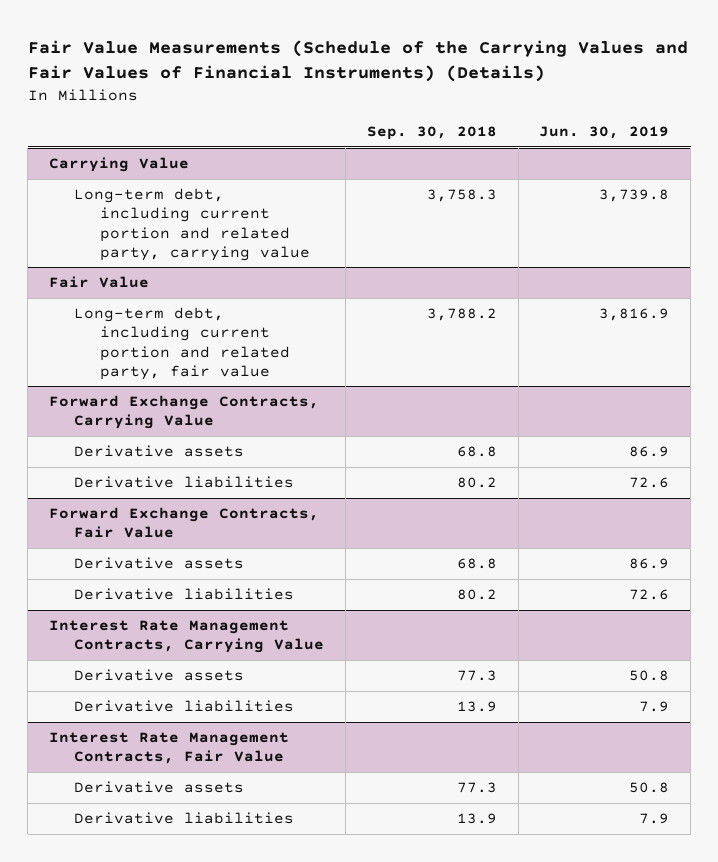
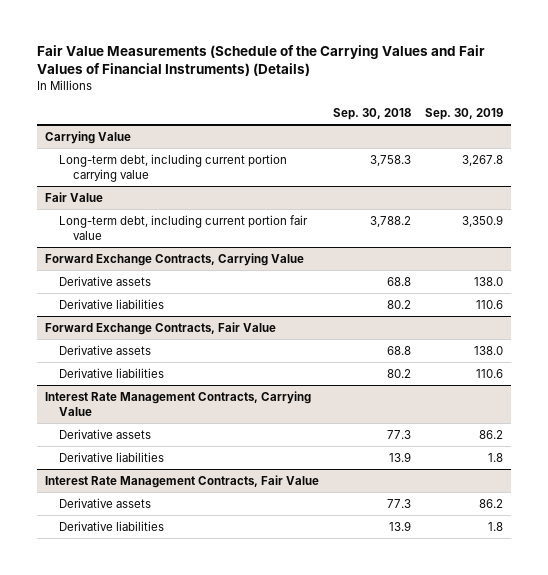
- | Sep. 30, 2018 | Jun. 30, 2019
+ | Sep. 30, 2018 | Sep. 30, 2019
@ Carrying Value
- Long-term debt, including current portion and related party, carrying value | 3,758.3 | 3,739.8
+ Long-term debt, including current portion carrying value | 3,758.3 | 3,267.8
@ Fair Value
- Long-term debt, including current portion and related party, fair value | 3,788.2 | 3,816.9
+ Long-term debt, including current portion fair value | 3,788.2 | 3,350.9

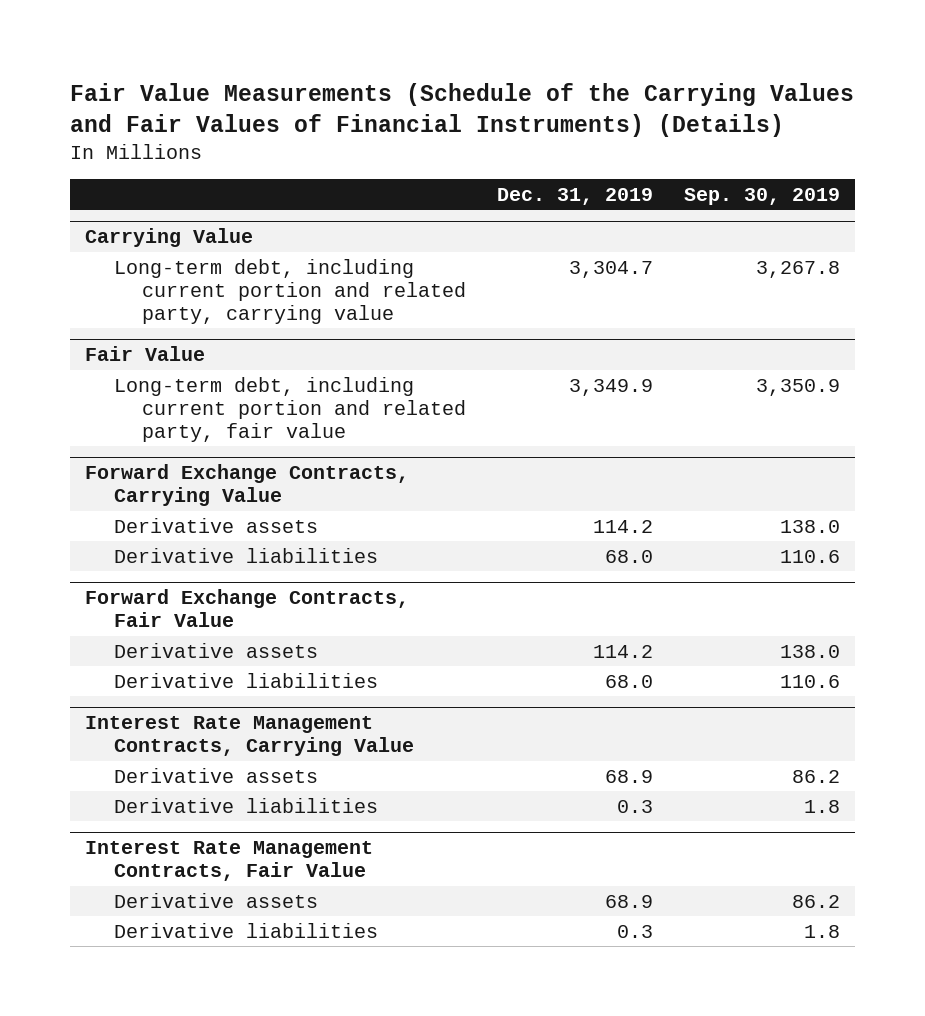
- | Sep. 30, 2018 | Sep. 30, 2019
+ | Dec. 31, 2019 | Sep. 30, 2019
@ Carrying Value
- Long-term debt, including current portion carrying value | 3,758.3 | 3,267.8
+ Long-term debt, including current portion and related party, carrying value | 3,304.7 | 3,267.8
@ Fair Value
- Long-term debt, including current portion fair value | 3,788.2 | 3,350.9
+ Long-term debt, including current portion and related party, fair value | 3,349.9 | 3,350.9

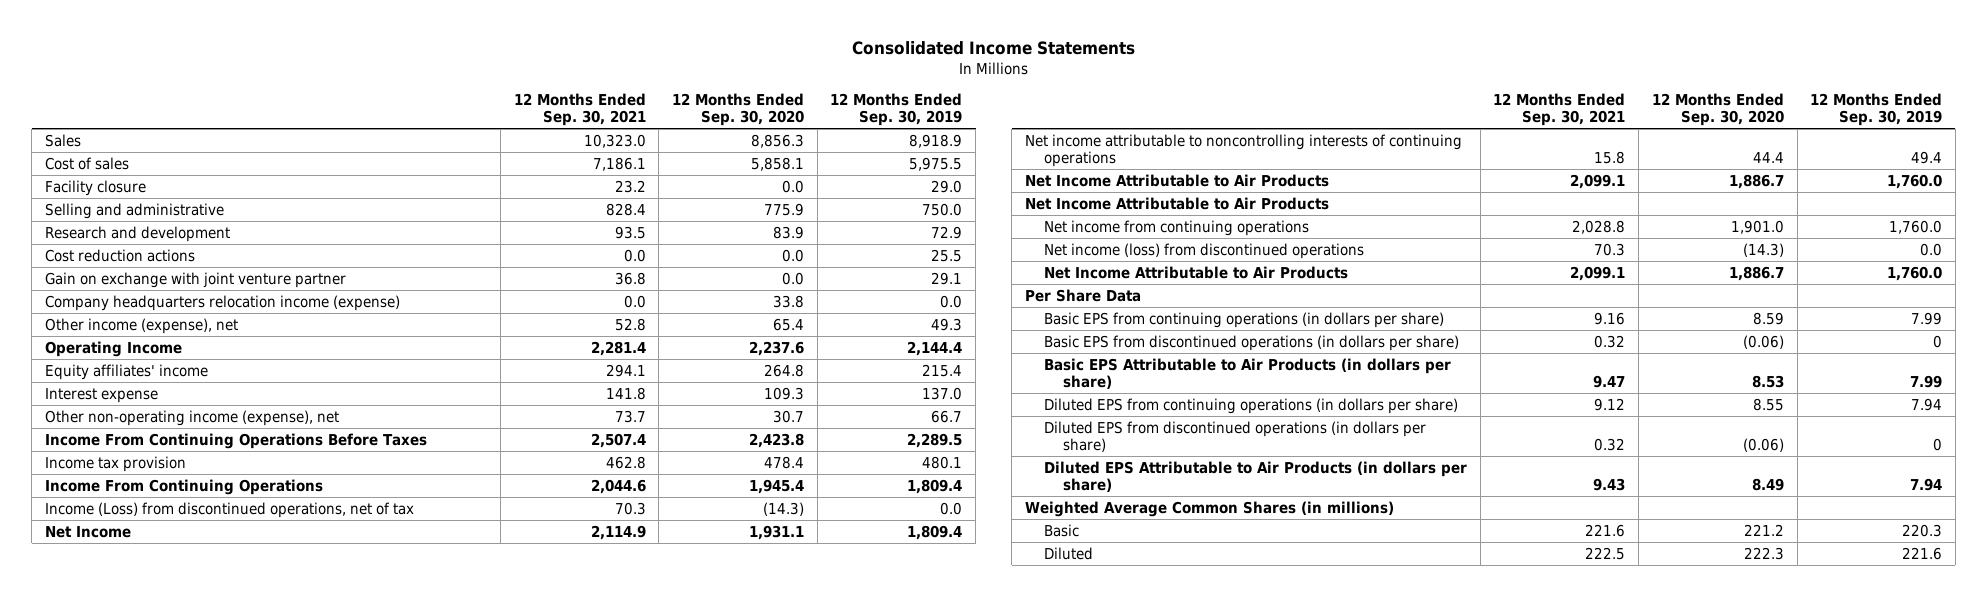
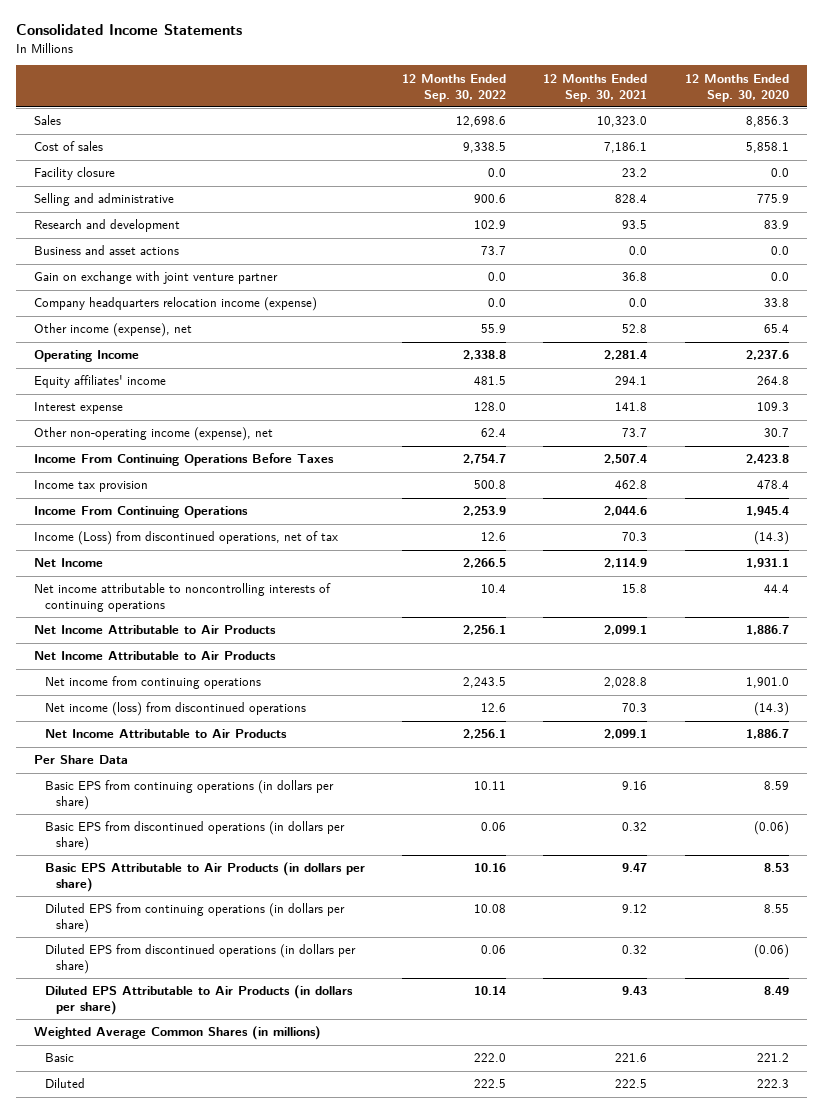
- | 12 Months Ended Sep. 30, 2021 | 12 Months Ended Sep. 30, 2020 | 12 Months Ended Sep. 30, 2019
+ | 12 Months Ended Sep. 30, 2022 | 12 Months Ended Sep. 30, 2021 | 12 Months Ended Sep. 30, 2020
- Cost reduction actions | 0.0 | 0.0 | 25.5
+ Business and asset actions | 73.7 | 0.0 | 0.0

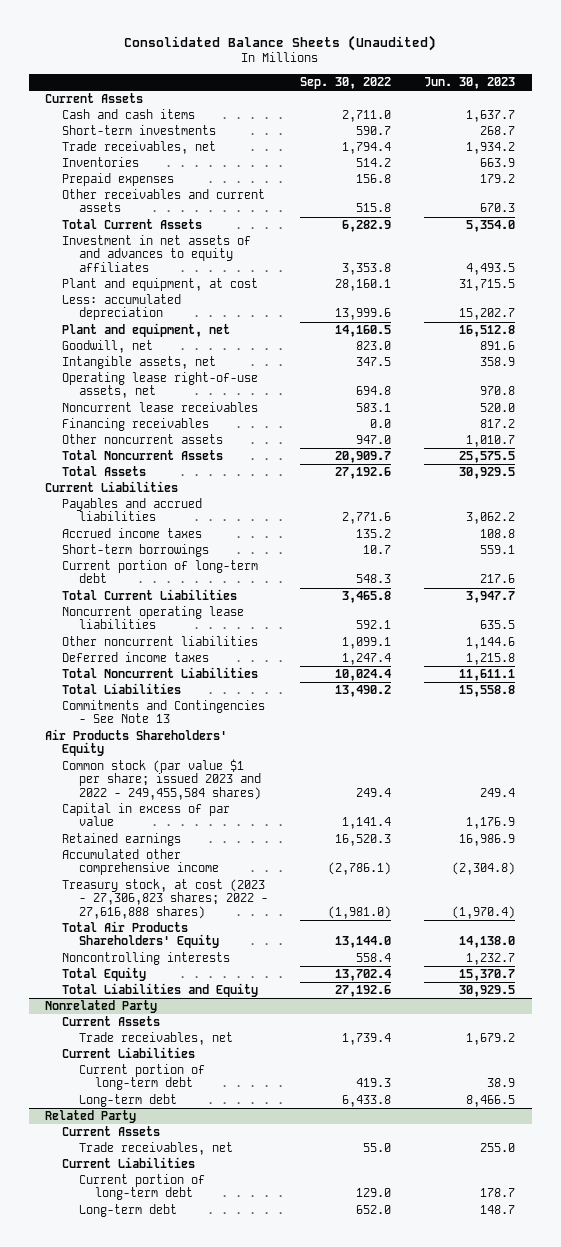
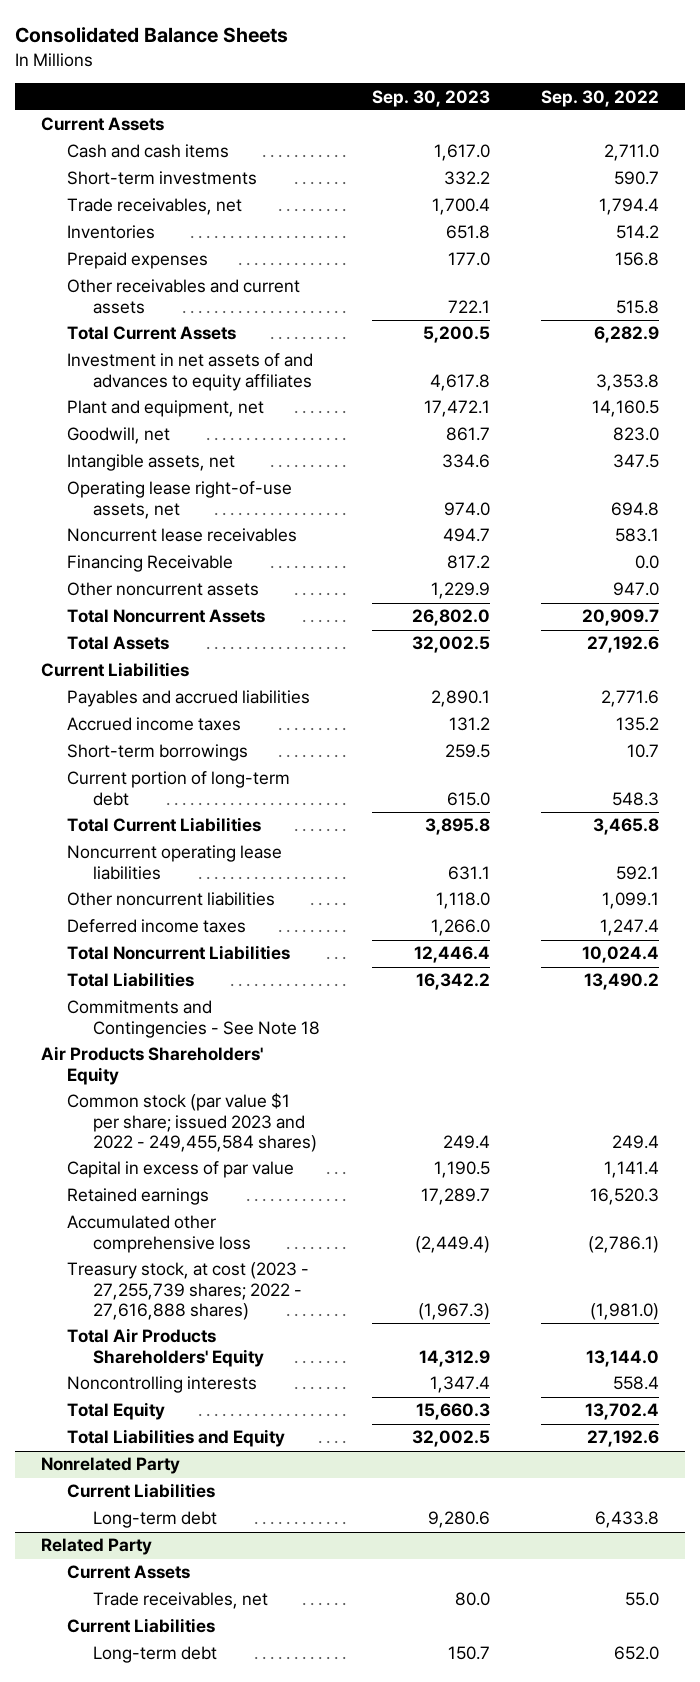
- Consolidated Balance Sheets (Unaudited)
+ Consolidated Balance Sheets
- | Sep. 30, 2022 | Jun. 30, 2023
+ | Sep. 30, 2023 | Sep. 30, 2022
- Plant and equipment, at cost | 28,160.1 | 31,715.5
- Less: accumulated depreciation | 13,999.6 | 15,202.7
- Financing receivables | 0.0 | 817.2
+ Financing Receivable | 817.2 | 0.0
- Commitments and Contingencies - See Note 13
+ Commitments and Contingencies - See Note 18
- Accumulated other comprehensive income | (2,786.1) | (2,304.8)
- Treasury stock, at cost (2023 - 27,306,823 shares; 2022 - 27,616,888 shares) | (1,981.0) | (1,970.4)
+ Accumulated other comprehensive loss | (2,449.4) | (2,786.1)
+ Treasury stock, at cost (2023 - 27,255,739 shares; 2022 - 27,616,888 shares) | (1,967.3) | (1,981.0)
@ Nonrelated Party
- Current Assets
- Trade receivables, net | 1,739.4 | 1,679.2
- Current portion of long-term debt | 419.3 | 38.9
@ Related Party
- Current portion of long-term debt | 129.0 | 178.7

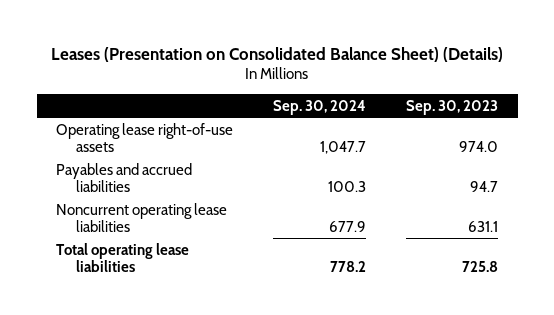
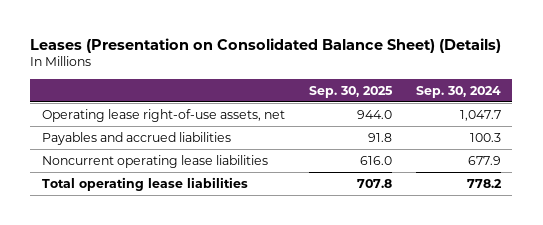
- | Sep. 30, 2024 | Sep. 30, 2023
+ | Sep. 30, 2025 | Sep. 30, 2024
- Operating lease right-of-use assets | 1,047.7 | 974.0
+ Operating lease right-of-use assets, net | 944.0 | 1,047.7

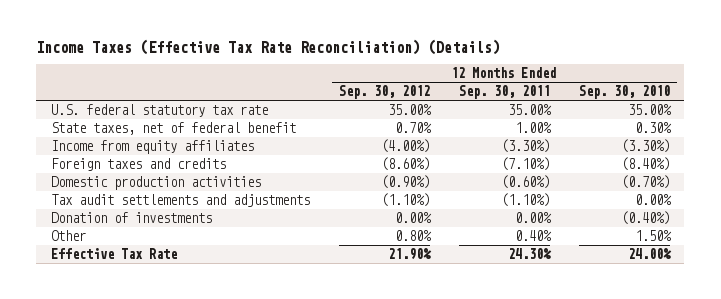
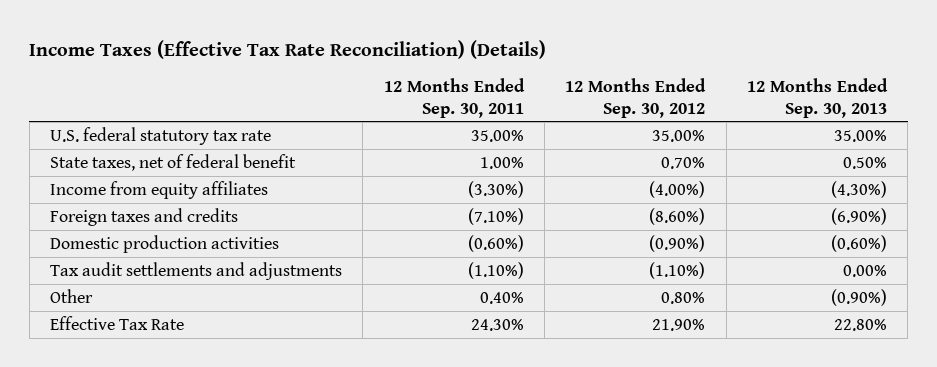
- | 12 Months Ended Sep. 30, 2012 | 12 Months Ended Sep. 30, 2011 | 12 Months Ended Sep. 30, 2010
+ | 12 Months Ended Sep. 30, 2011 | 12 Months Ended Sep. 30, 2012 | 12 Months Ended Sep. 30, 2013
- Donation of investments | 0.00% | 0.00% | (0.40%)

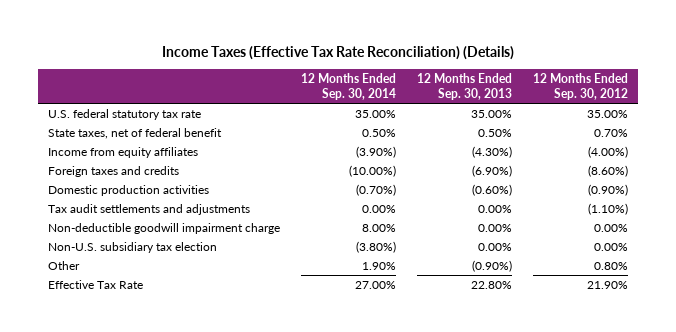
- | 12 Months Ended Sep. 30, 2011 | 12 Months Ended Sep. 30, 2012 | 12 Months Ended Sep. 30, 2013
+ | 12 Months Ended Sep. 30, 2014 | 12 Months Ended Sep. 30, 2013 | 12 Months Ended Sep. 30, 2012
+ Non-deductible goodwill impairment charge | 8.00% | 0.00% | 0.00%
+ Non-U.S. subsidiary tax election | (3.80%) | 0.00% | 0.00%

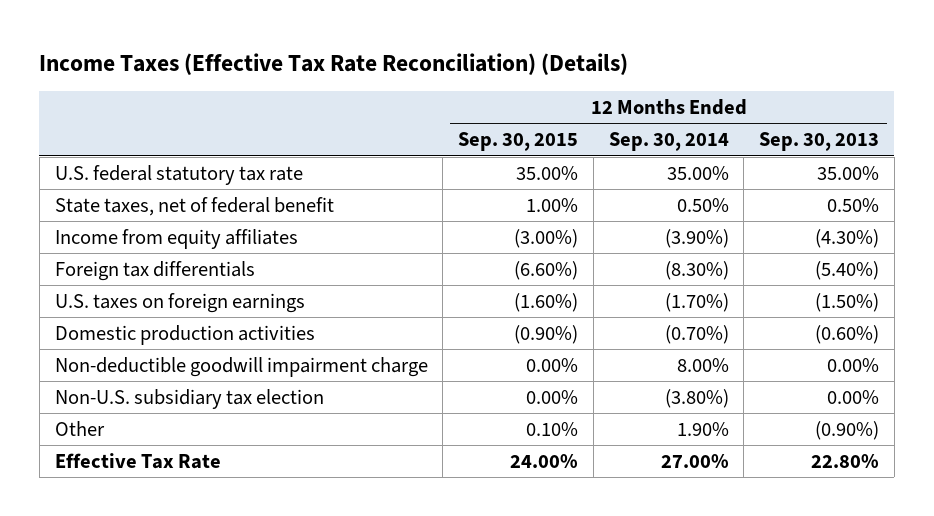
- | 12 Months Ended Sep. 30, 2014 | 12 Months Ended Sep. 30, 2013 | 12 Months Ended Sep. 30, 2012
+ | 12 Months Ended Sep. 30, 2015 | 12 Months Ended Sep. 30, 2014 | 12 Months Ended Sep. 30, 2013
- Foreign taxes and credits | (10.00%) | (6.90%) | (8.60%)
+ Foreign tax differentials | (6.60%) | (8.30%) | (5.40%)
+ U.S. taxes on foreign earnings | (1.60%) | (1.70%) | (1.50%)
- Tax audit settlements and adjustments | 0.00% | 0.00% | (1.10%)

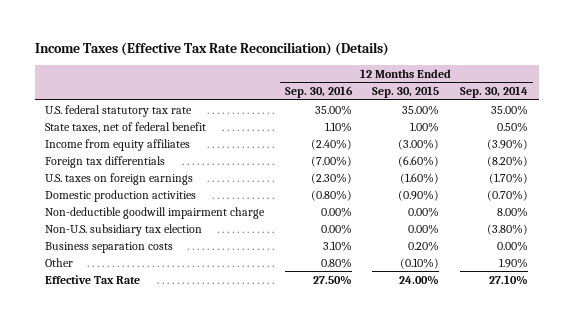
- | 12 Months Ended Sep. 30, 2015 | 12 Months Ended Sep. 30, 2014 | 12 Months Ended Sep. 30, 2013
+ | 12 Months Ended Sep. 30, 2016 | 12 Months Ended Sep. 30, 2015 | 12 Months Ended Sep. 30, 2014
- Foreign tax differentials | (6.60%) | (8.30%) | (5.40%)
+ Foreign tax differentials | (7.00%) | (6.60%) | (8.20%)
- Other | 0.10% | 1.90% | (0.90%)
- Effective Tax Rate | 24.00% | 27.00% | 22.80%
+ Business separation costs | 3.10% | 0.20% | 0.00%
+ Other | 0.80% | (0.10%) | 1.90%
+ Effective Tax Rate | 27.50% | 24.00% | 27.10%

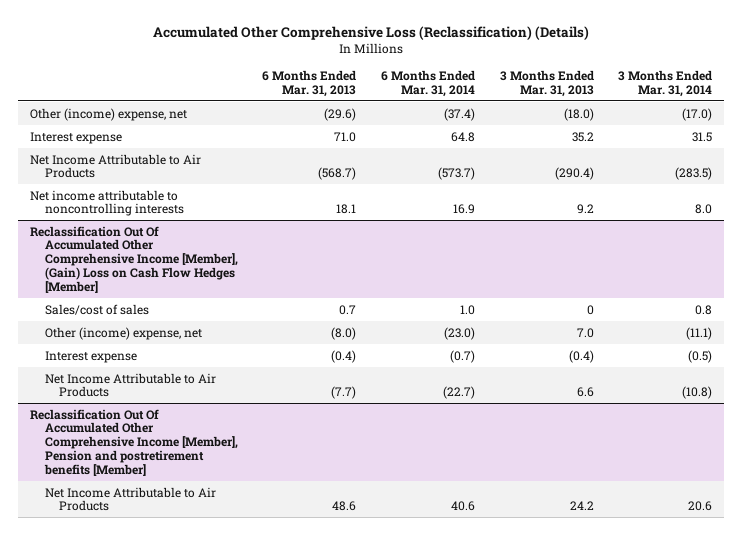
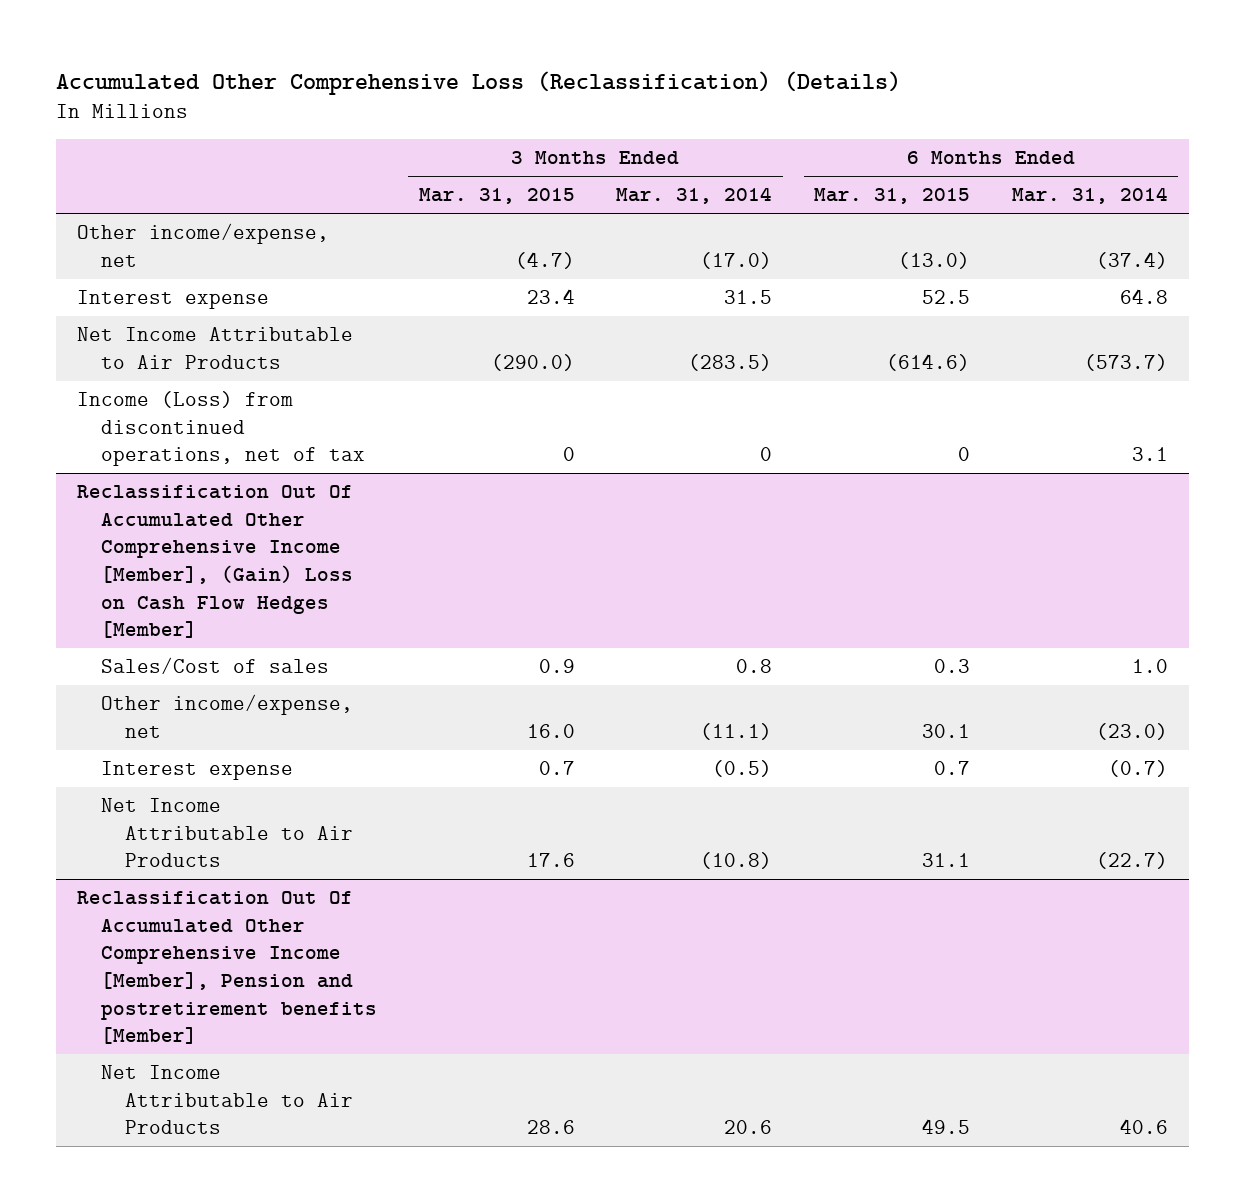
- | 6 Months Ended Mar. 31, 2013 | 6 Months Ended Mar. 31, 2014 | 3 Months Ended Mar. 31, 2013 | 3 Months Ended Mar. 31, 2014
+ | 3 Months Ended Mar. 31, 2015 | 3 Months Ended Mar. 31, 2014 | 6 Months Ended Mar. 31, 2015 | 6 Months Ended Mar. 31, 2014
- Other (income) expense, net | (29.6) | (37.4) | (18.0) | (17.0)
+ Other income/expense, net | (4.7) | (17.0) | (13.0) | (37.4)
- Net income attributable to noncontrolling interests | 18.1 | 16.9 | 9.2 | 8.0
+ Income (Loss) from discontinued operations, net of tax | 0 | 0 | 0 | 3.1
@ Reclassification Out Of Accumulated Other Comprehensive Income [Member], (Gain) Loss on Cash Flow Hedges [Member]
- Sales/cost of sales | 0.7 | 1.0 | 0 | 0.8
- Other (income) expense, net | (8.0) | (23.0) | 7.0 | (11.1)
+ Sales/Cost of sales | 0.9 | 0.8 | 0.3 | 1.0
+ Other income/expense, net | 16.0 | (11.1) | 30.1 | (23.0)

